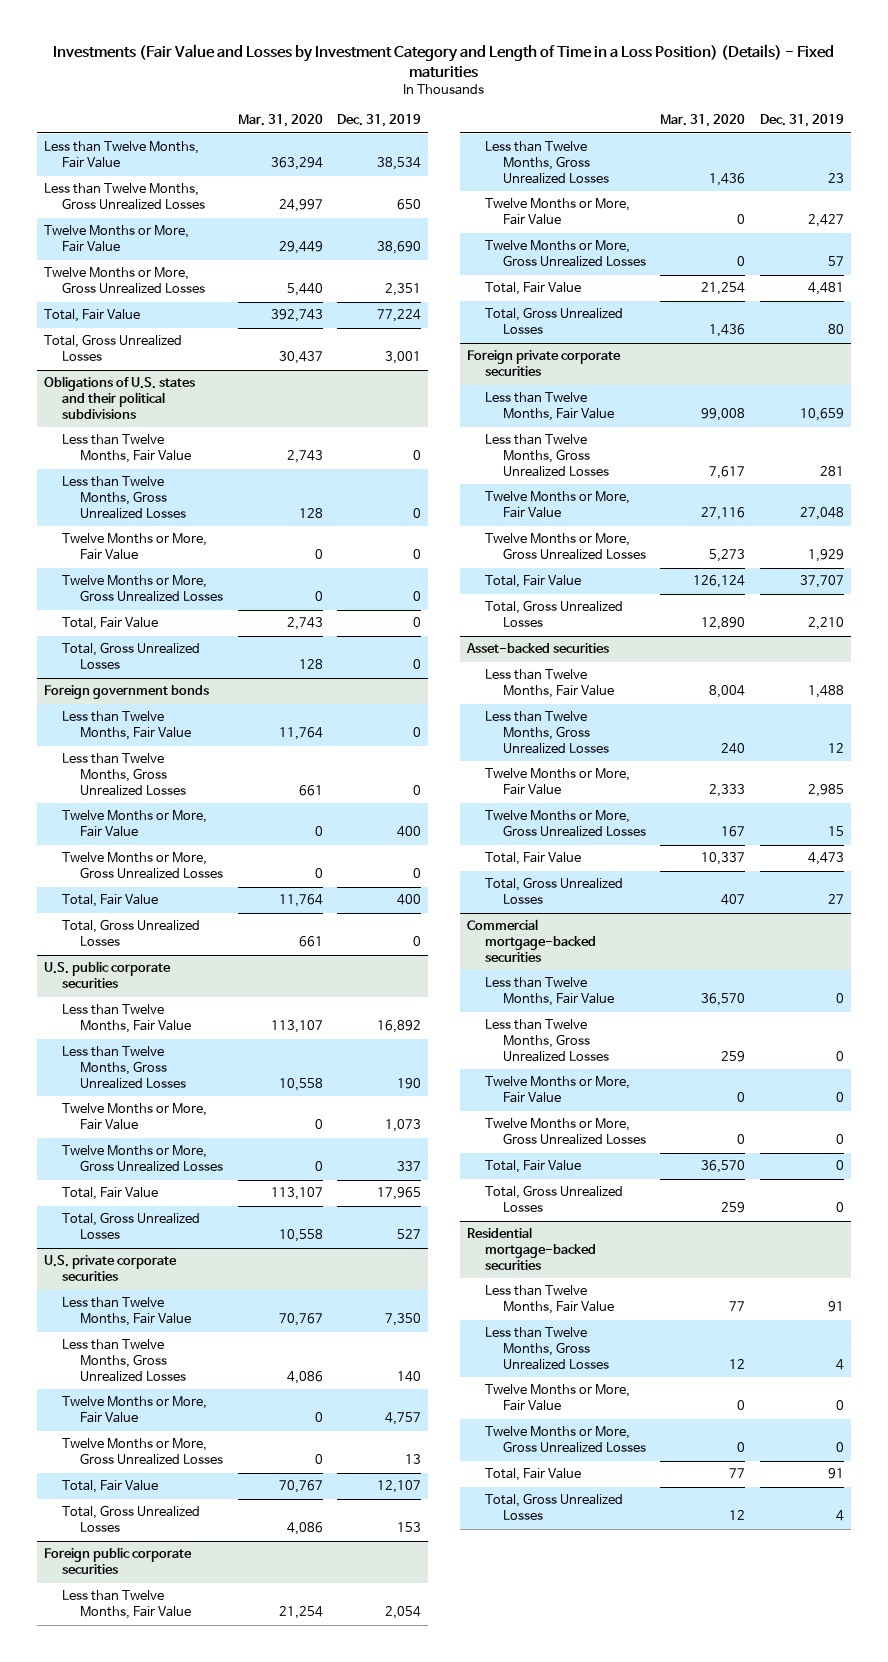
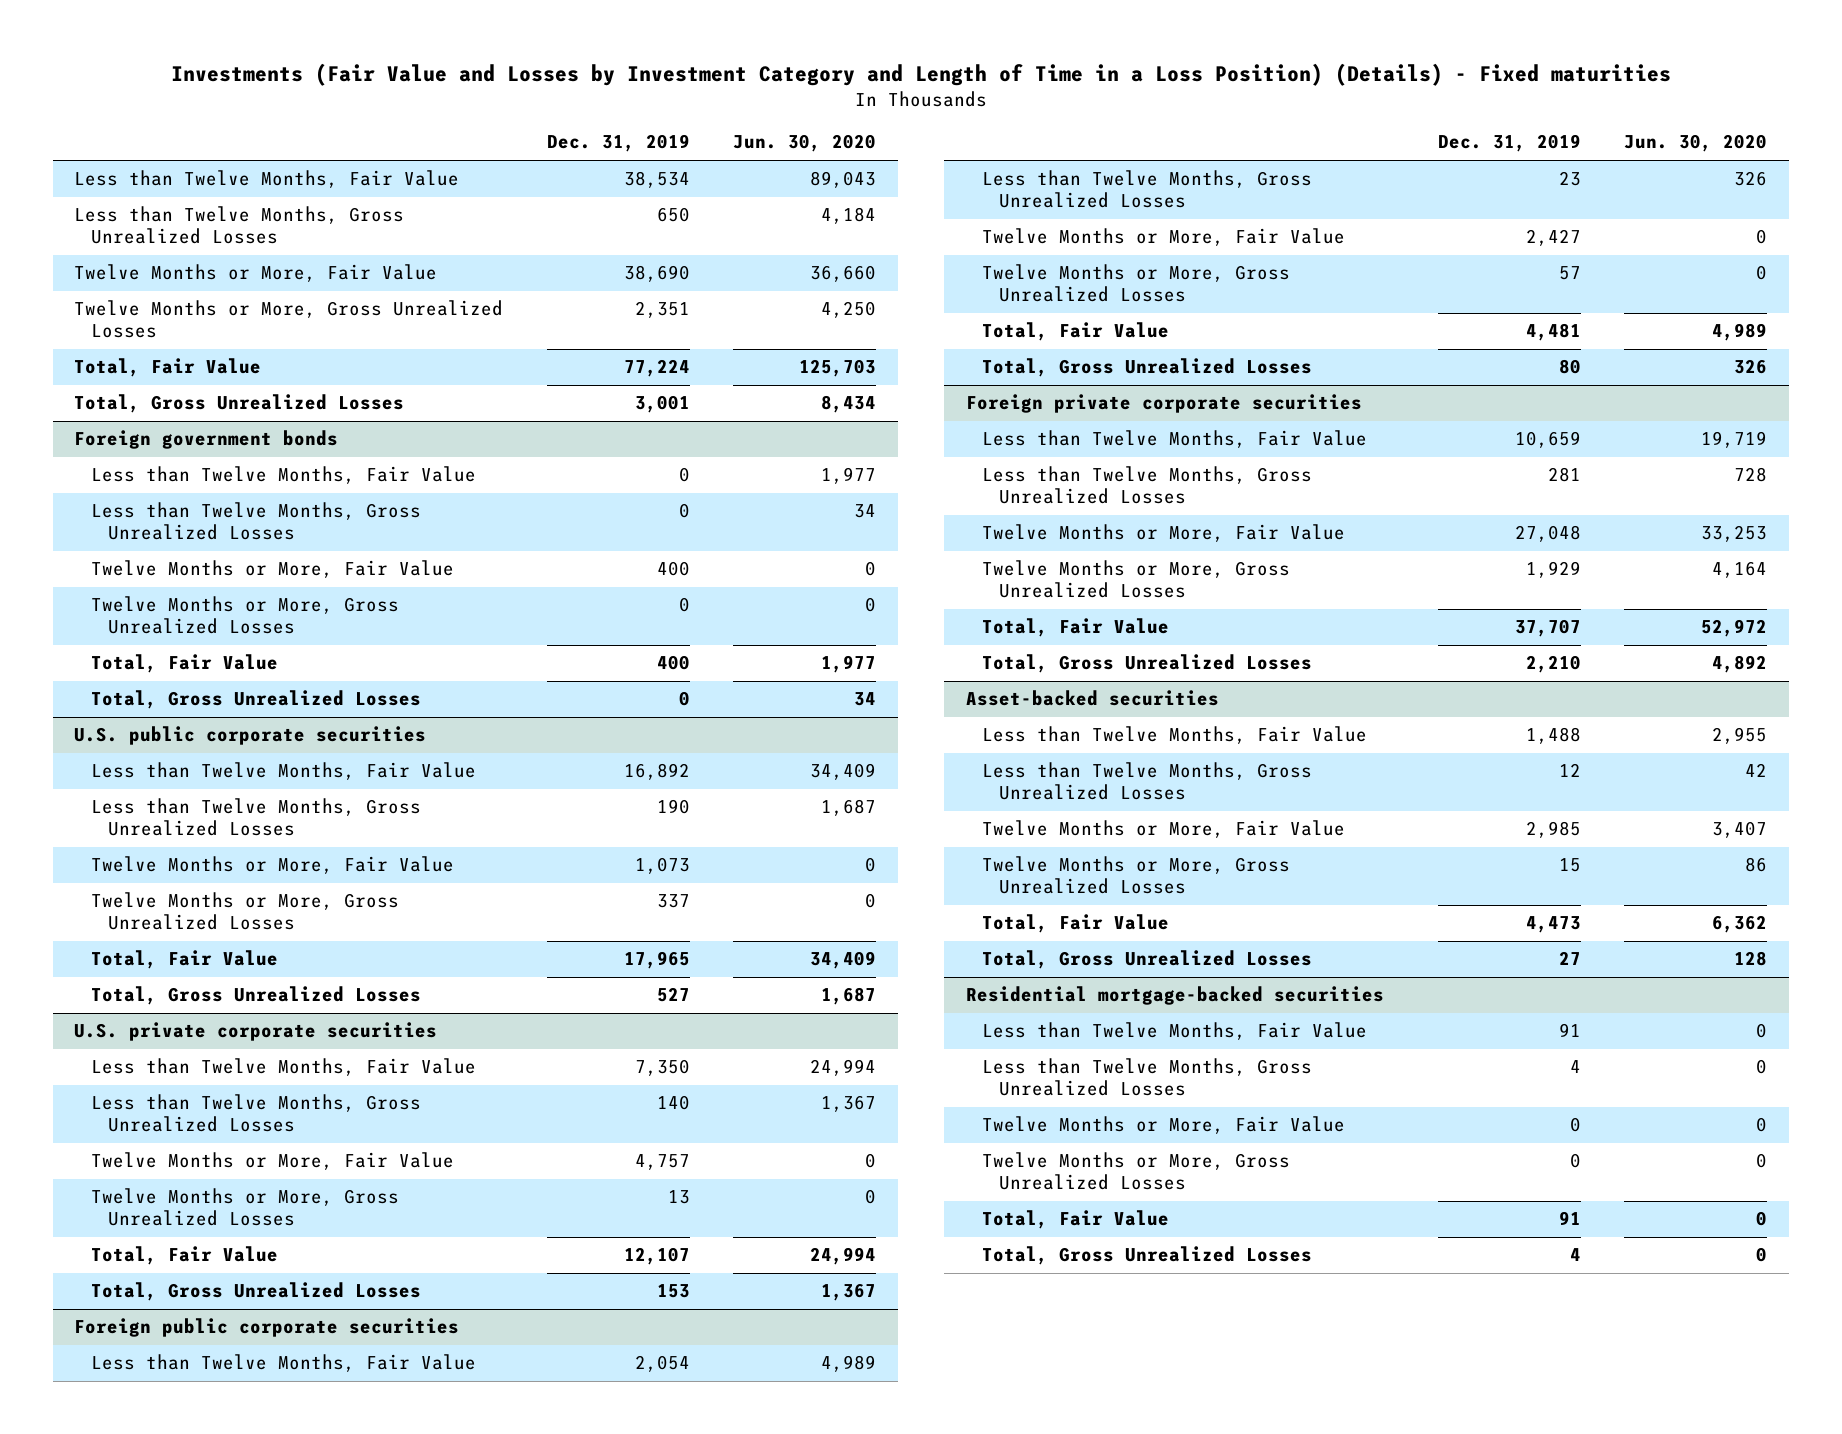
- | Mar. 31, 2020 | Dec. 31, 2019
+ | Dec. 31, 2019 | Jun. 30, 2020
- Obligations of U.S. states and their political subdivisions
- Less than Twelve Months, Fair Value | 2,743 | 0
- Less than Twelve Months, Gross Unrealized Losses | 128 | 0
- Twelve Months or More, Fair Value | 0 | 0
- Twelve Months or More, Gross Unrealized Losses | 0 | 0
- Total, Fair Value | 2,743 | 0
- Total, Gross Unrealized Losses | 128 | 0
- Commercial mortgage-backed securities
- Less than Twelve Months, Fair Value | 36,570 | 0
- Less than Twelve Months, Gross Unrealized Losses | 259 | 0
- Twelve Months or More, Fair Value | 0 | 0
- Twelve Months or More, Gross Unrealized Losses | 0 | 0
- Total, Fair Value | 36,570 | 0
- Total, Gross Unrealized Losses | 259 | 0

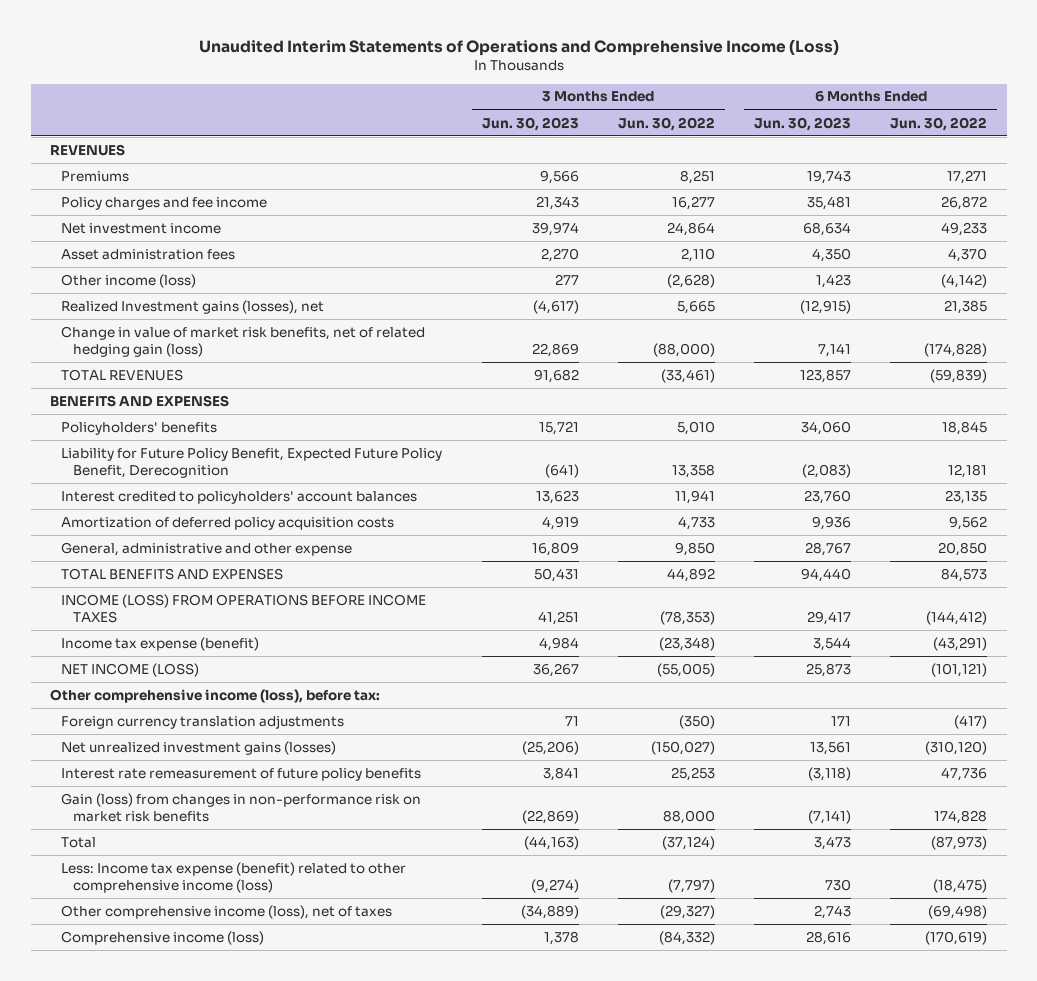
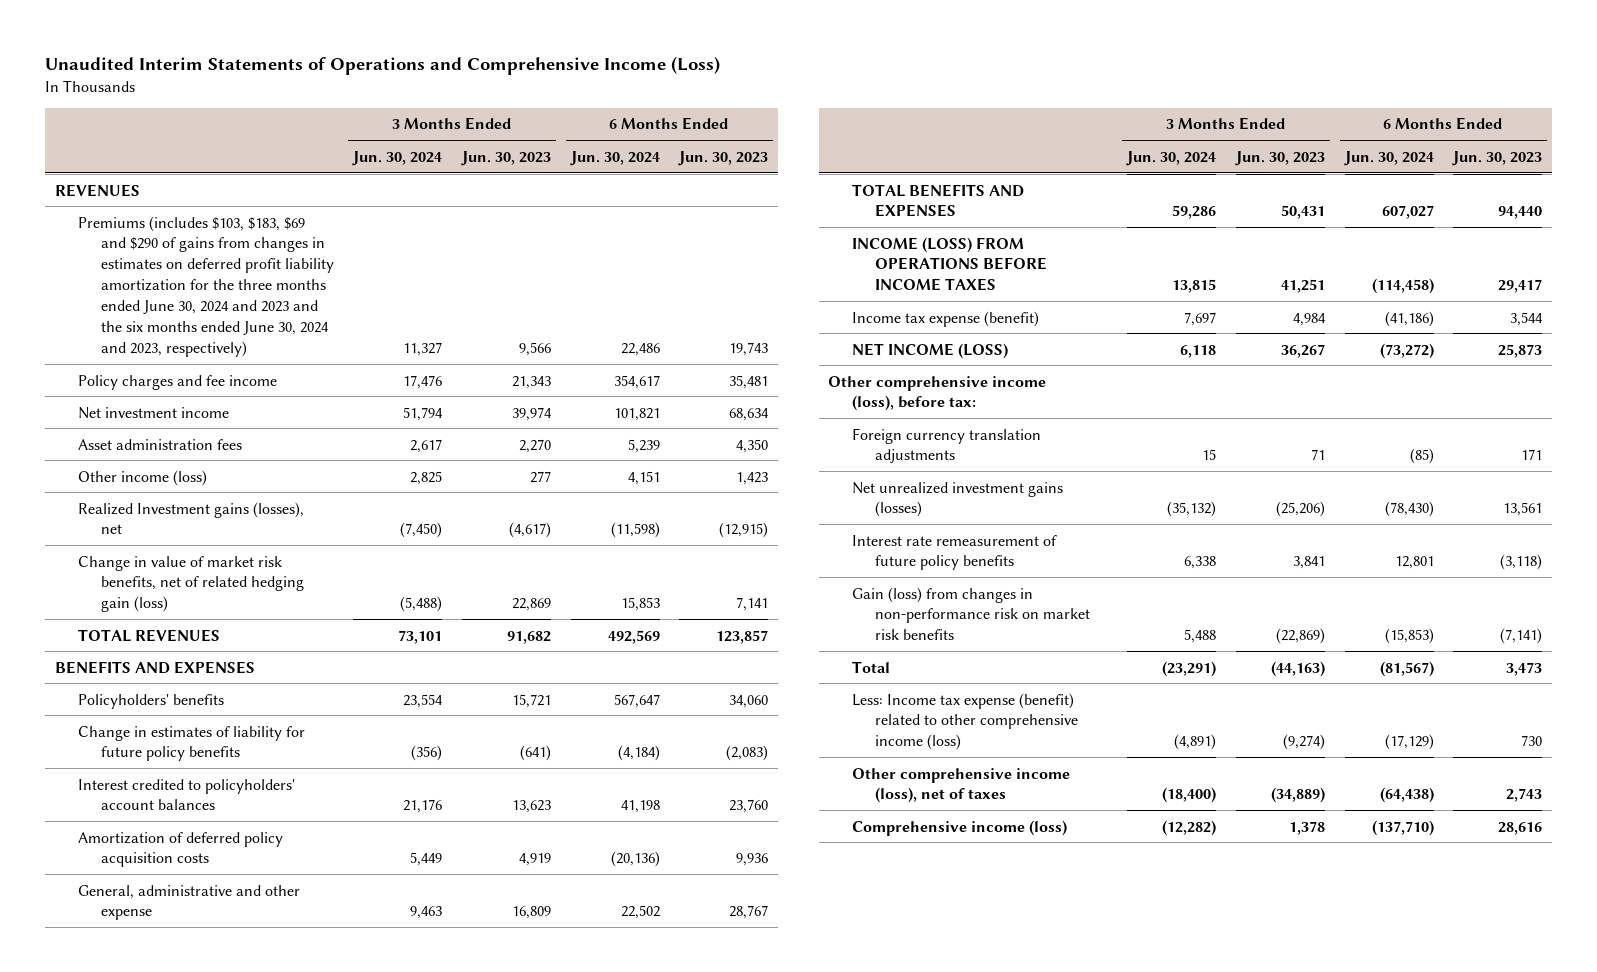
- | 3 Months Ended Jun. 30, 2023 | 3 Months Ended Jun. 30, 2022 | 6 Months Ended Jun. 30, 2023 | 6 Months Ended Jun. 30, 2022
+ | 3 Months Ended Jun. 30, 2024 | 3 Months Ended Jun. 30, 2023 | 6 Months Ended Jun. 30, 2024 | 6 Months Ended Jun. 30, 2023
- Premiums | 9,566 | 8,251 | 19,743 | 17,271
+ Premiums (includes $103, $183, $69 and $290 of gains from changes in estimates on deferred profit liability amortization for the three months ended June 30, 2024 and 2023 and the six months ended June 30, 2024 and 2023, respectively) | 11,327 | 9,566 | 22,486 | 19,743
- Liability for Future Policy Benefit, Expected Future Policy Benefit, Derecognition | (641) | 13,358 | (2,083) | 12,181
+ Change in estimates of liability for future policy benefits | (356) | (641) | (4,184) | (2,083)

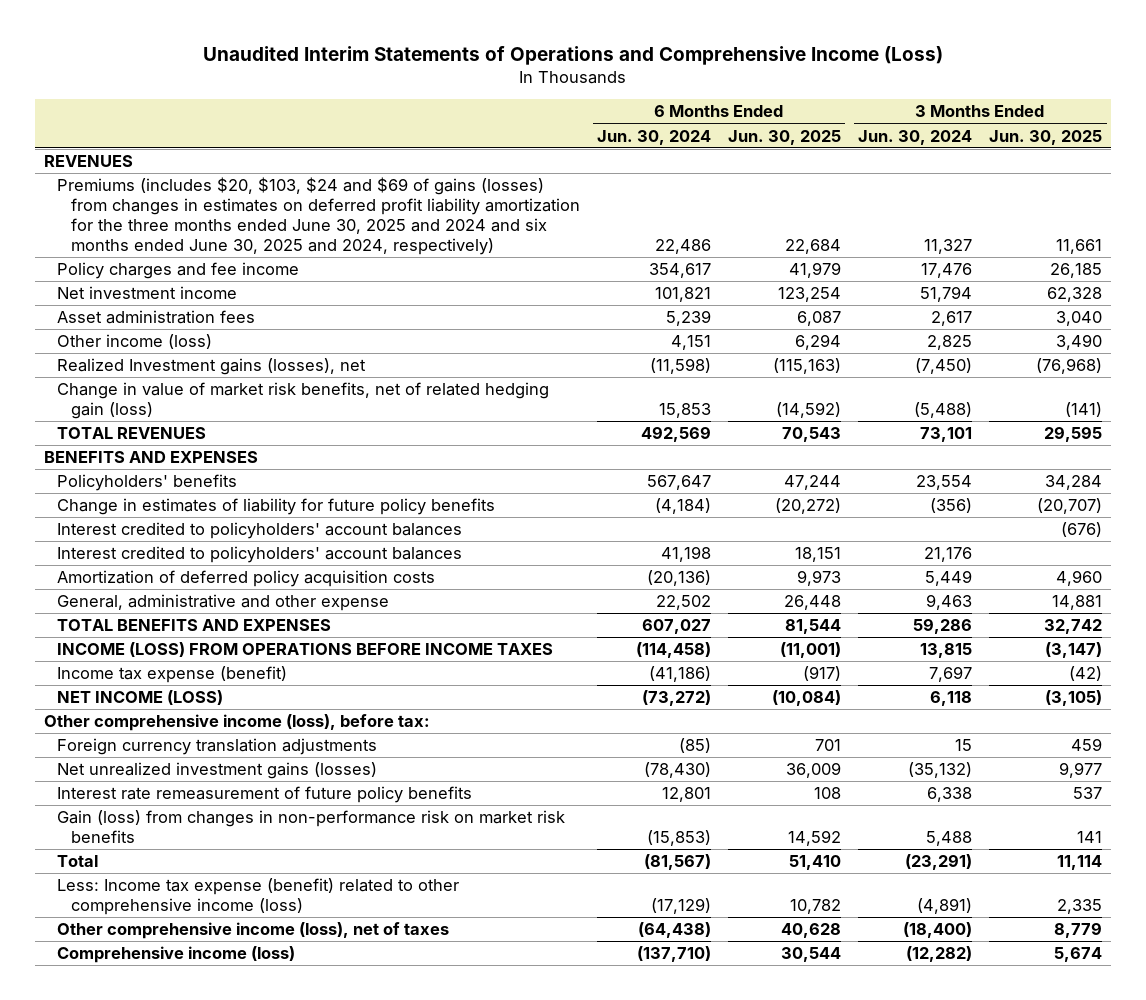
- | 3 Months Ended Jun. 30, 2024 | 3 Months Ended Jun. 30, 2023 | 6 Months Ended Jun. 30, 2024 | 6 Months Ended Jun. 30, 2023
+ | 6 Months Ended Jun. 30, 2024 | 6 Months Ended Jun. 30, 2025 | 3 Months Ended Jun. 30, 2024 | 3 Months Ended Jun. 30, 2025
- Premiums (includes $103, $183, $69 and $290 of gains from changes in estimates on deferred profit liability amortization for the three months ended June 30, 2024 and 2023 and the six months ended June 30, 2024 and 2023, respectively) | 11,327 | 9,566 | 22,486 | 19,743
+ Premiums (includes $20, $103, $24 and $69 of gains (losses) from changes in estimates on deferred profit liability amortization for the three months ended June 30, 2025 and 2024 and six months ended June 30, 2025 and 2024, respectively) | 22,486 | 22,684 | 11,327 | 11,661
+ Interest credited to policyholders' account balances | | | | (676)

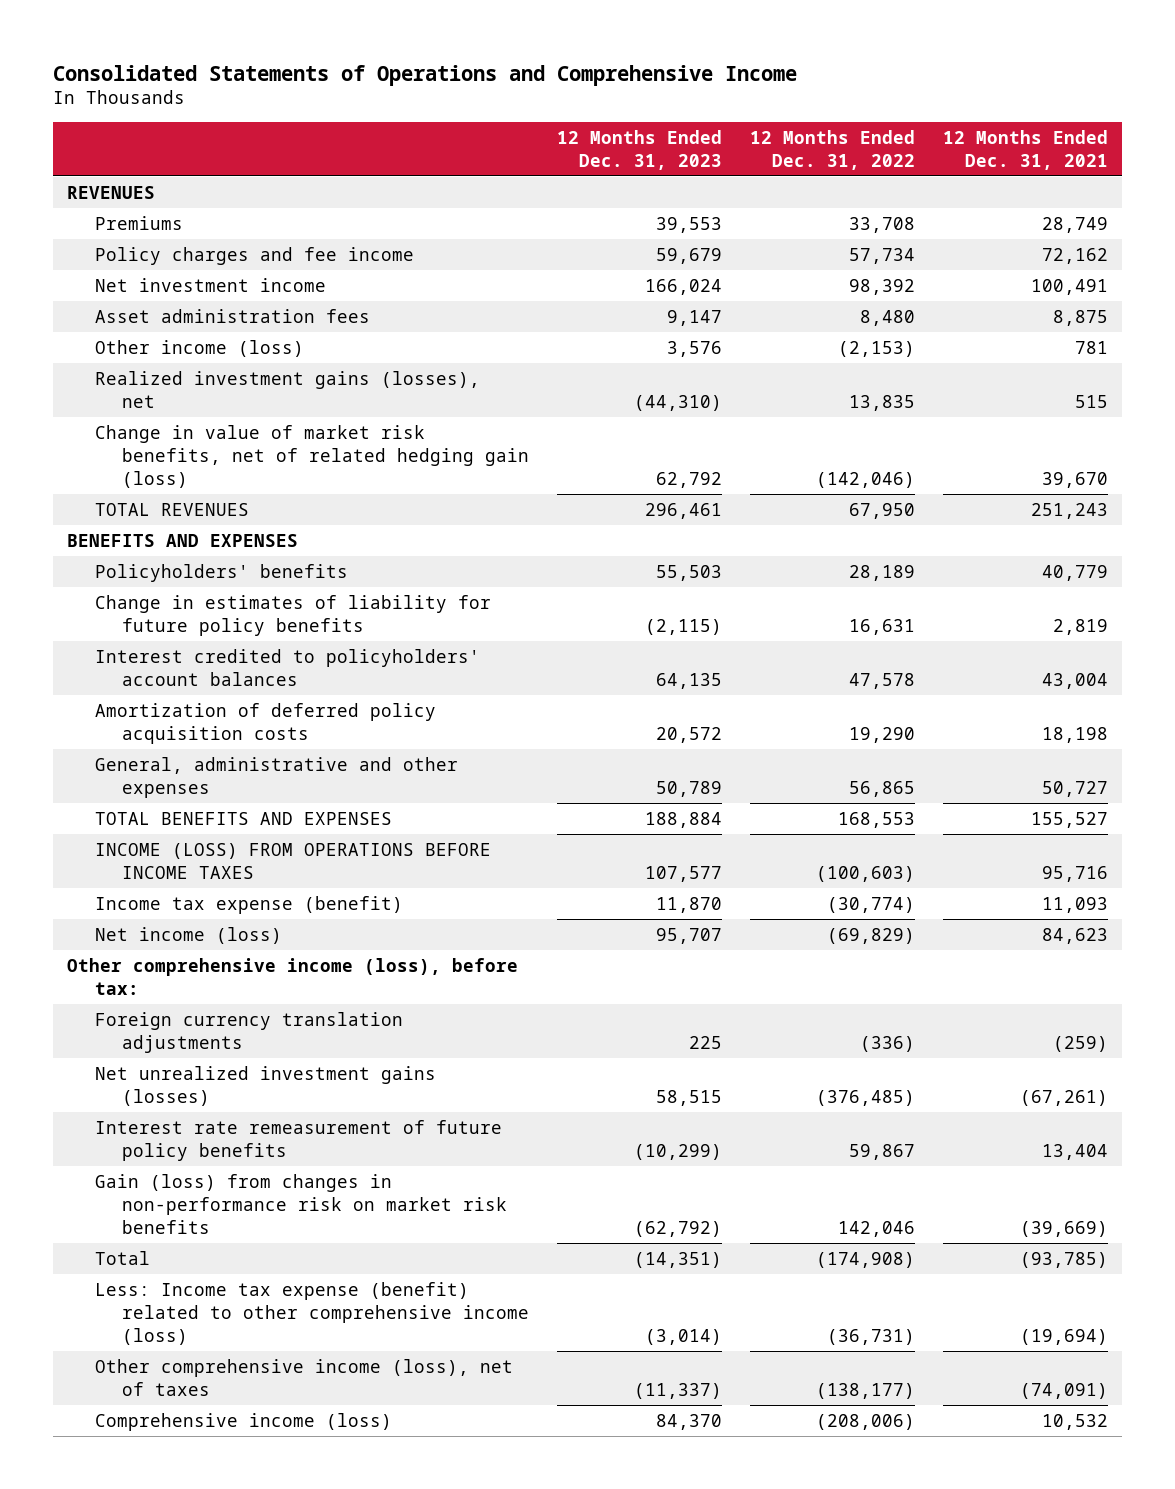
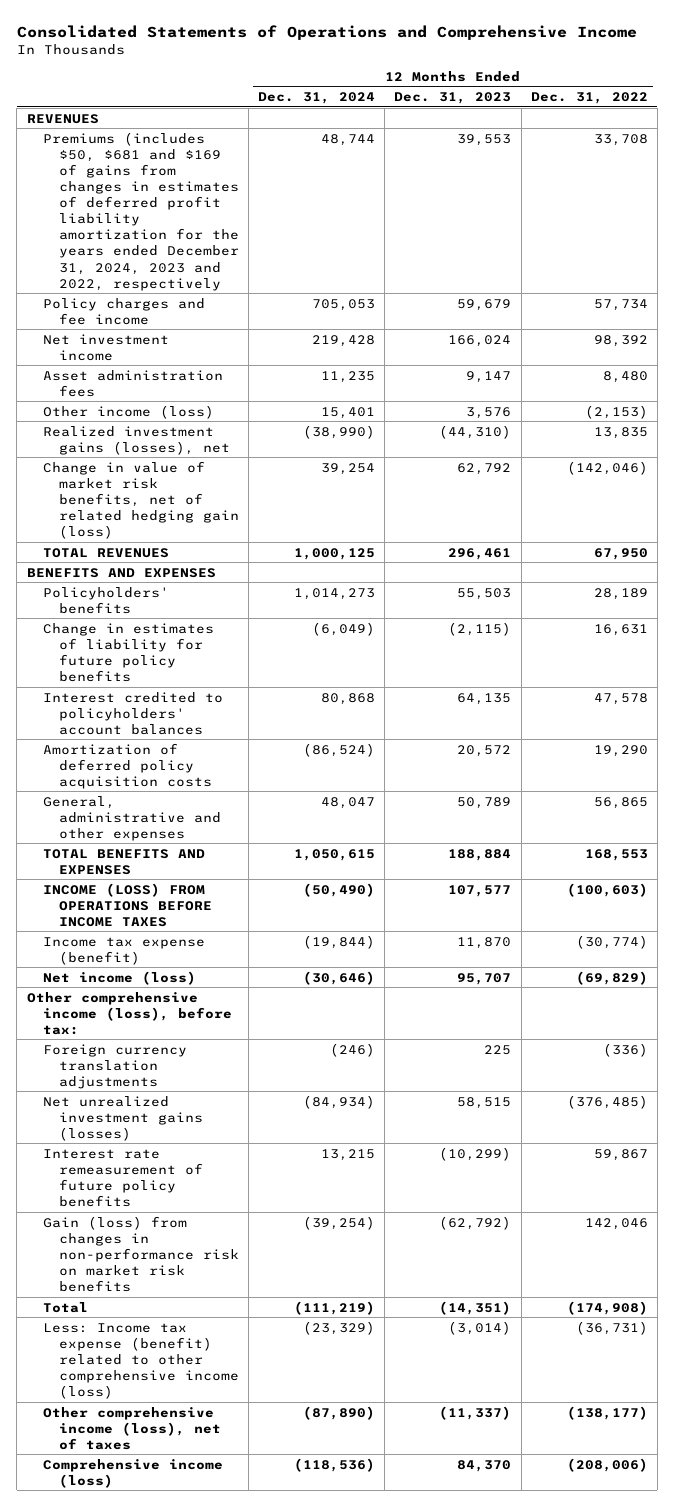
- | 12 Months Ended Dec. 31, 2023 | 12 Months Ended Dec. 31, 2022 | 12 Months Ended Dec. 31, 2021
+ | 12 Months Ended Dec. 31, 2024 | 12 Months Ended Dec. 31, 2023 | 12 Months Ended Dec. 31, 2022
- Premiums | 39,553 | 33,708 | 28,749
+ Premiums (includes $50, $681 and $169 of gains from changes in estimates of deferred profit liability amortization for the years ended December 31, 2024, 2023 and 2022, respectively | 48,744 | 39,553 | 33,708

